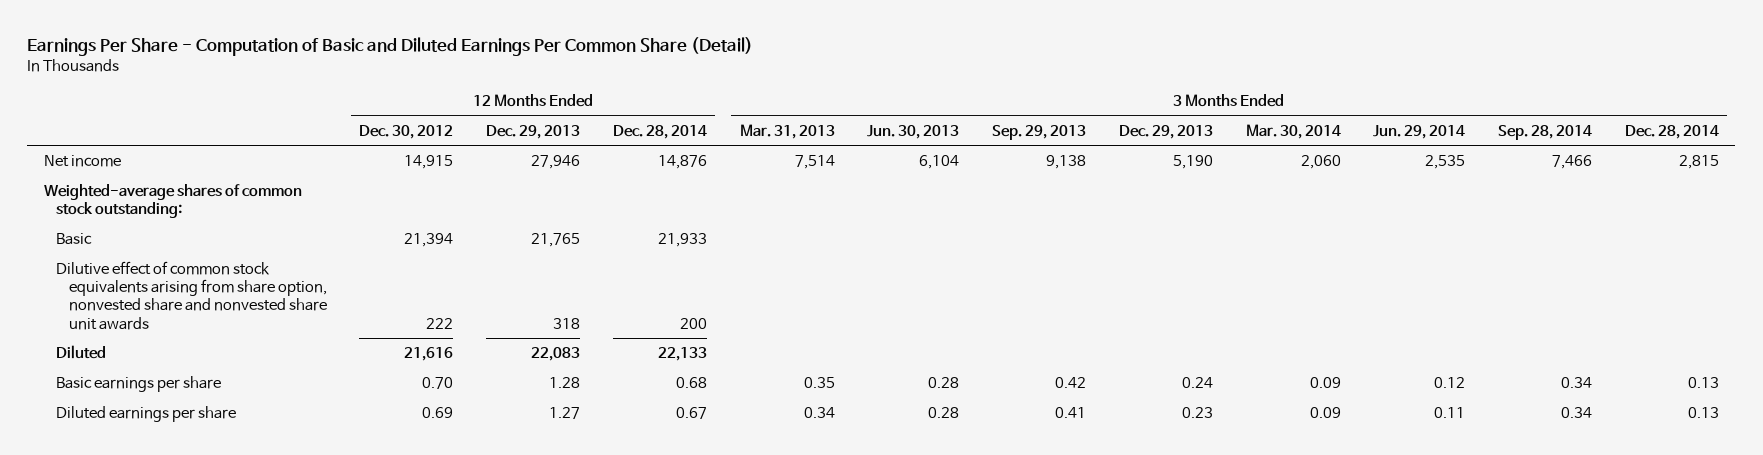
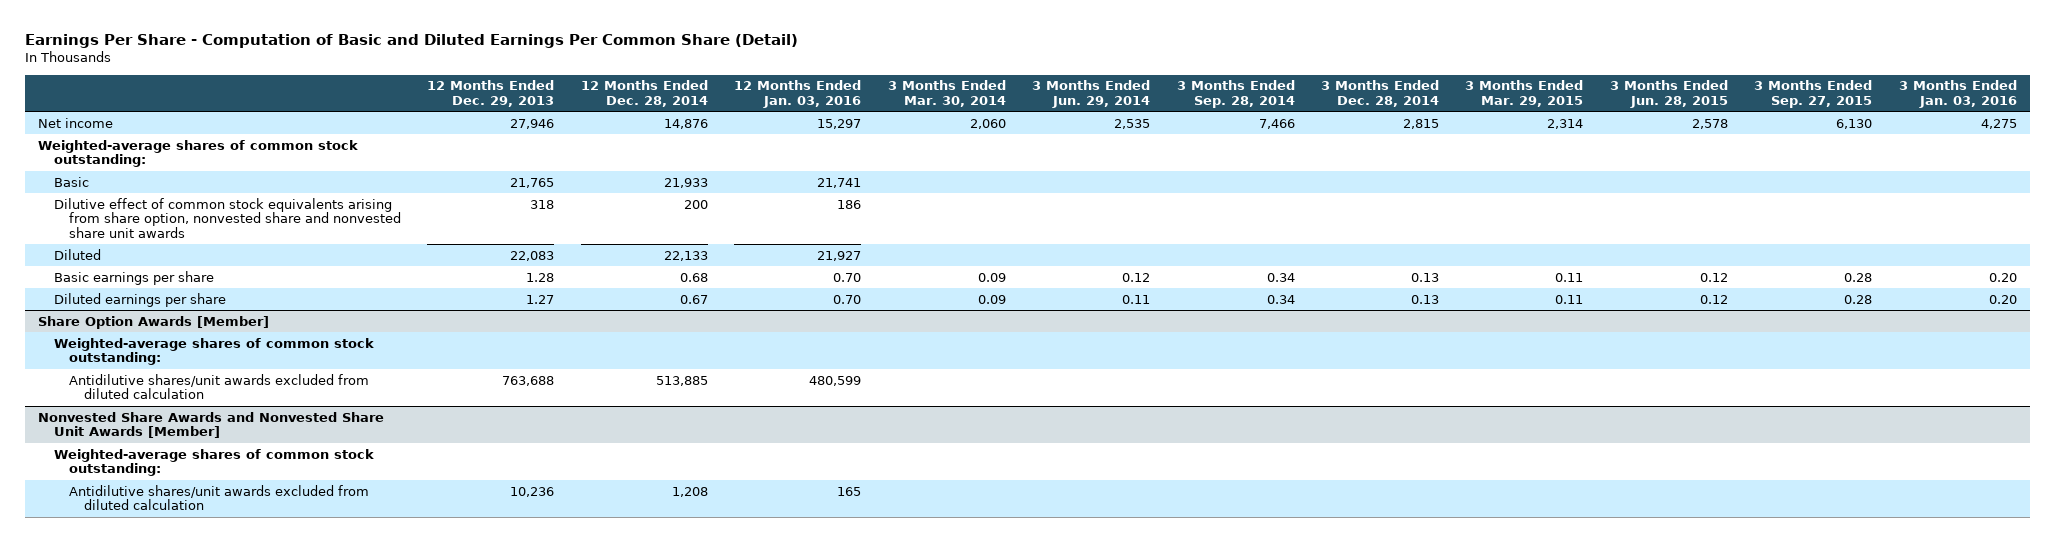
- | 12 Months Ended Dec. 30, 2012 | 12 Months Ended Dec. 29, 2013 | 12 Months Ended Dec. 28, 2014 | 3 Months Ended Mar. 31, 2013 | 3 Months Ended Jun. 30, 2013 | 3 Months Ended Sep. 29, 2013 | 3 Months Ended Dec. 29, 2013 | 3 Months Ended Mar. 30, 2014 | 3 Months Ended Jun. 29, 2014 | 3 Months Ended Sep. 28, 2014 | 3 Months Ended Dec. 28, 2014
+ | 12 Months Ended Dec. 29, 2013 | 12 Months Ended Dec. 28, 2014 | 12 Months Ended Jan. 03, 2016 | 3 Months Ended Mar. 30, 2014 | 3 Months Ended Jun. 29, 2014 | 3 Months Ended Sep. 28, 2014 | 3 Months Ended Dec. 28, 2014 | 3 Months Ended Mar. 29, 2015 | 3 Months Ended Jun. 28, 2015 | 3 Months Ended Sep. 27, 2015 | 3 Months Ended Jan. 03, 2016
+ Share Option Awards [Member]
+ Weighted-average shares of common stock outstanding:
+ Antidilutive shares/unit awards excluded from diluted calculation | 763,688 | 513,885 | 480,599 | | | | | | | |
+ Nonvested Share Awards and Nonvested Share Unit Awards [Member]
+ Weighted-average shares of common stock outstanding:
+ Antidilutive shares/unit awards excluded from diluted calculation | 10,236 | 1,208 | 165 | | | | | | | |

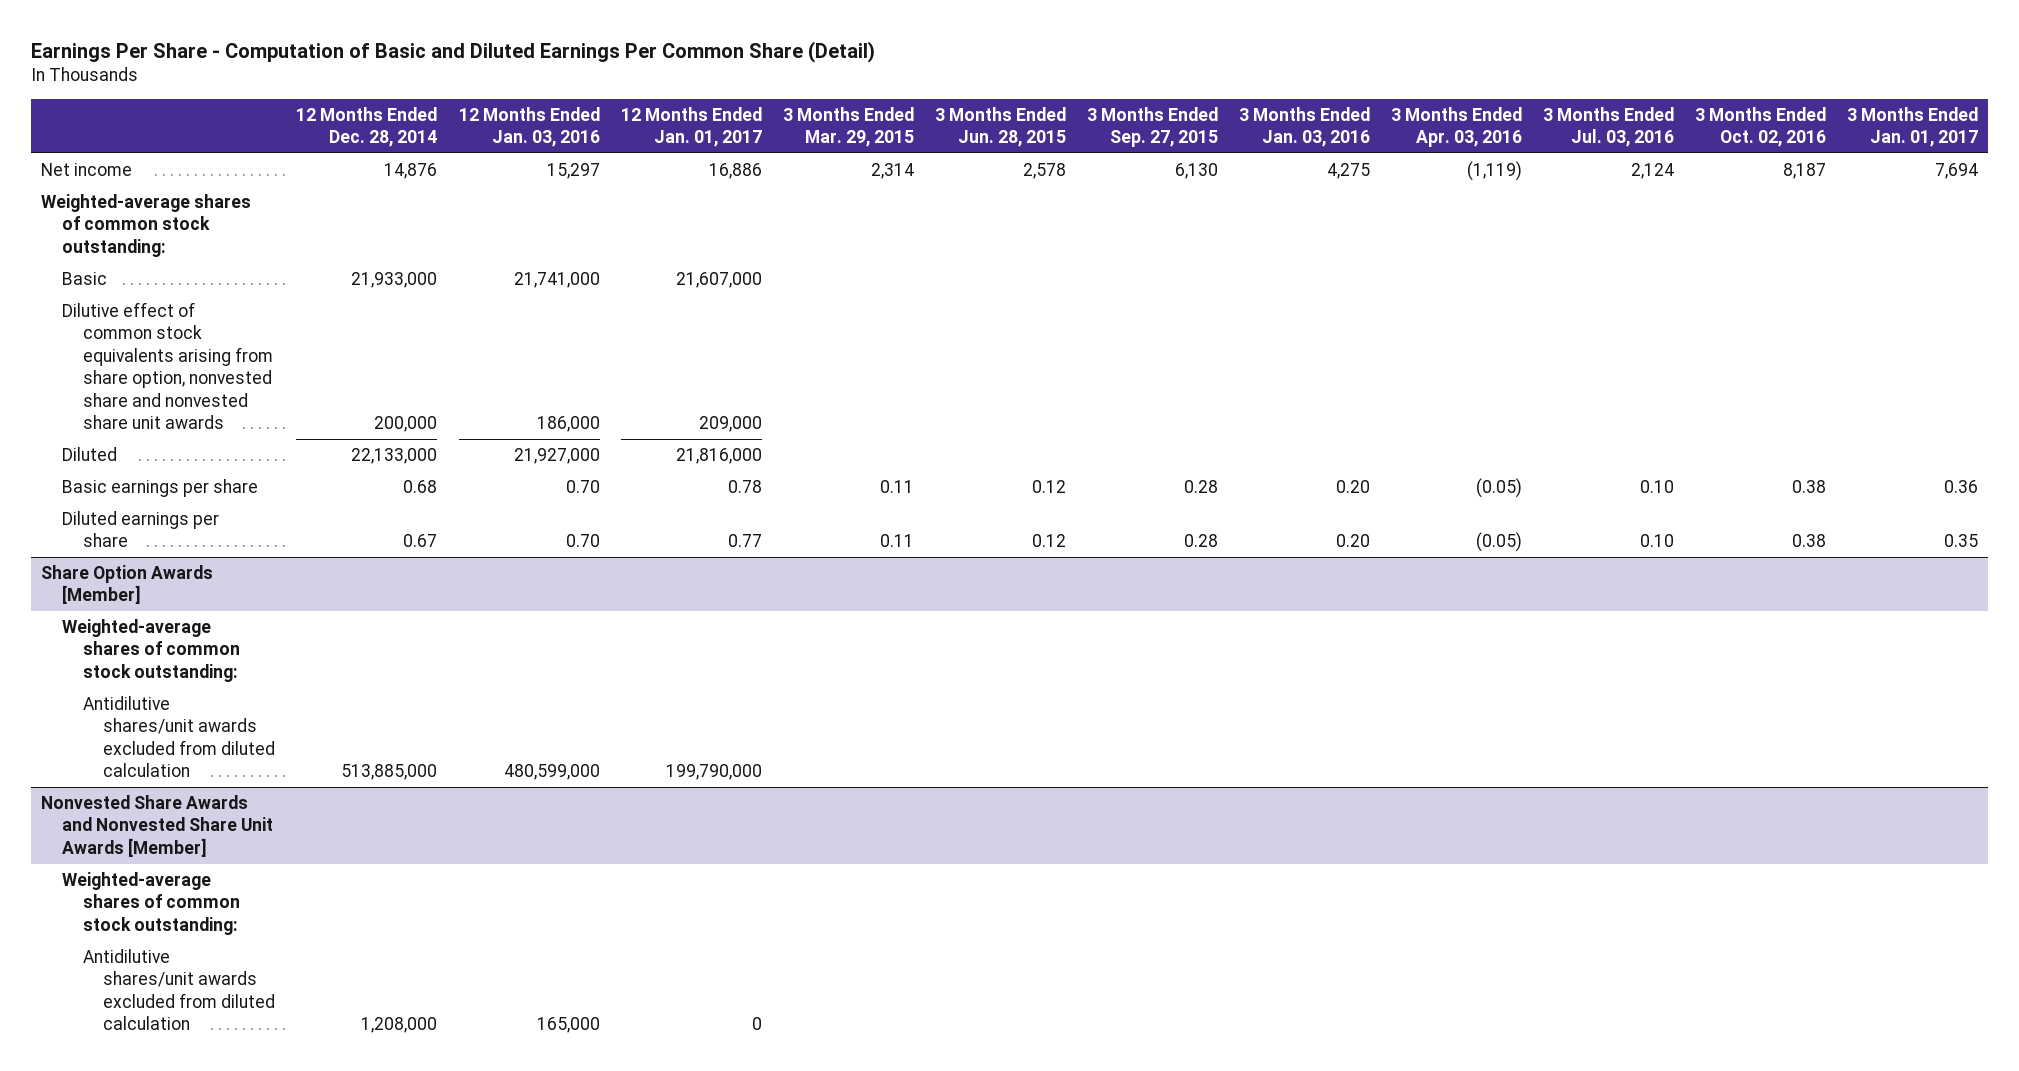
- | 12 Months Ended Dec. 29, 2013 | 12 Months Ended Dec. 28, 2014 | 12 Months Ended Jan. 03, 2016 | 3 Months Ended Mar. 30, 2014 | 3 Months Ended Jun. 29, 2014 | 3 Months Ended Sep. 28, 2014 | 3 Months Ended Dec. 28, 2014 | 3 Months Ended Mar. 29, 2015 | 3 Months Ended Jun. 28, 2015 | 3 Months Ended Sep. 27, 2015 | 3 Months Ended Jan. 03, 2016
+ | 12 Months Ended Dec. 28, 2014 | 12 Months Ended Jan. 03, 2016 | 12 Months Ended Jan. 01, 2017 | 3 Months Ended Mar. 29, 2015 | 3 Months Ended Jun. 28, 2015 | 3 Months Ended Sep. 27, 2015 | 3 Months Ended Jan. 03, 2016 | 3 Months Ended Apr. 03, 2016 | 3 Months Ended Jul. 03, 2016 | 3 Months Ended Oct. 02, 2016 | 3 Months Ended Jan. 01, 2017
- Basic | 21,765 | 21,933 | 21,741 | | | | | | | |
- Dilutive effect of common stock equivalents arising from share option, nonvested share and nonvested share unit awards | 318 | 200 | 186 | | | | | | | |
- Diluted | 22,083 | 22,133 | 21,927 | | | | | | | |
+ Basic | 21,933,000 | 21,741,000 | 21,607,000 | | | | | | | |
+ Dilutive effect of common stock equivalents arising from share option, nonvested share and nonvested share unit awards | 200,000 | 186,000 | 209,000 | | | | | | | |
+ Diluted | 22,133,000 | 21,927,000 | 21,816,000 | | | | | | | |
@ Share Option Awards [Member]
- Antidilutive shares/unit awards excluded from diluted calculation | 763,688 | 513,885 | 480,599 | | | | | | | |
+ Antidilutive shares/unit awards excluded from diluted calculation | 513,885,000 | 480,599,000 | 199,790,000 | | | | | | | |
@ Nonvested Share Awards and Nonvested Share Unit Awards [Member]
- Antidilutive shares/unit awards excluded from diluted calculation | 10,236 | 1,208 | 165 | | | | | | | |
+ Antidilutive shares/unit awards excluded from diluted calculation | 1,208,000 | 165,000 | 0 | | | | | | | |

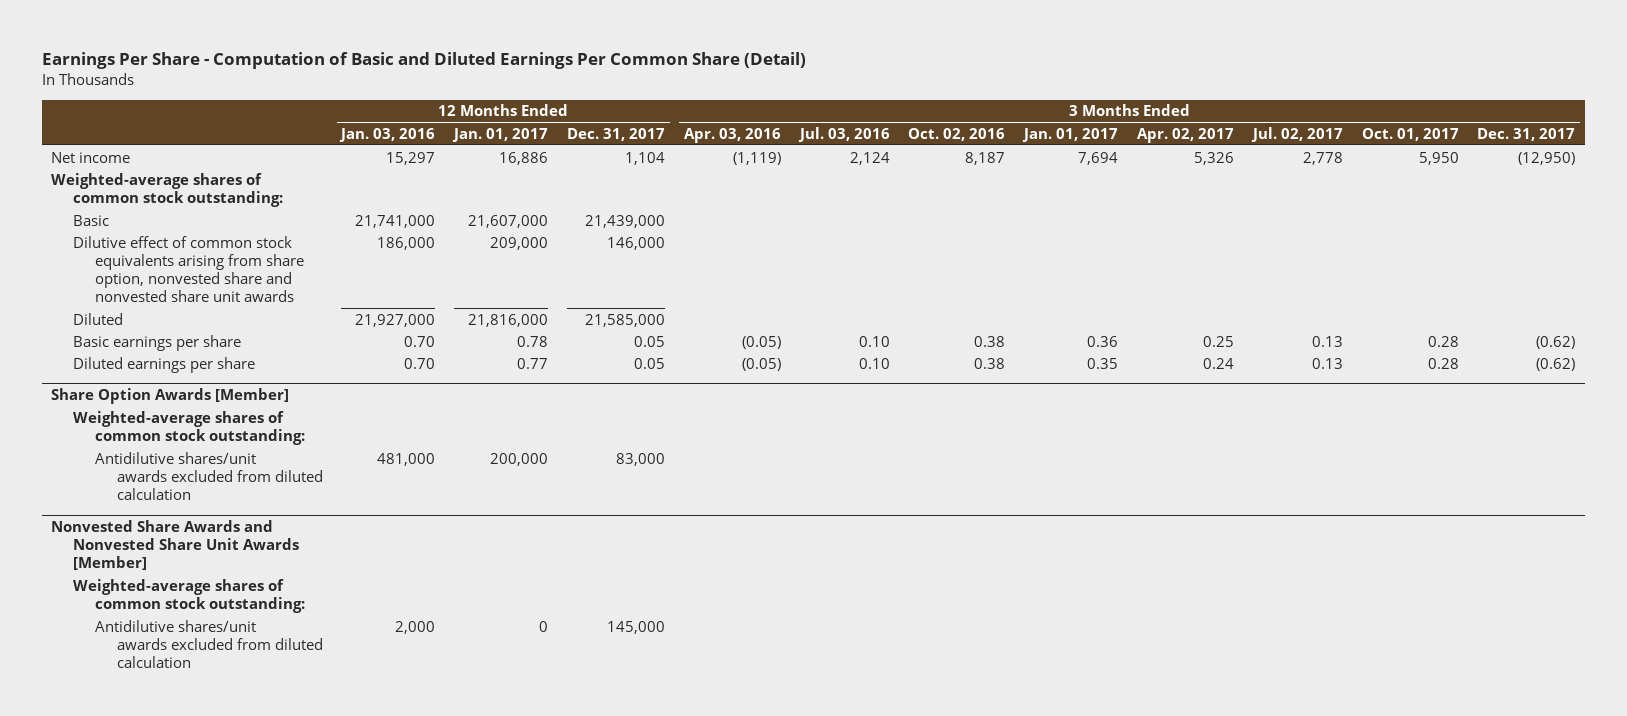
- | 12 Months Ended Dec. 28, 2014 | 12 Months Ended Jan. 03, 2016 | 12 Months Ended Jan. 01, 2017 | 3 Months Ended Mar. 29, 2015 | 3 Months Ended Jun. 28, 2015 | 3 Months Ended Sep. 27, 2015 | 3 Months Ended Jan. 03, 2016 | 3 Months Ended Apr. 03, 2016 | 3 Months Ended Jul. 03, 2016 | 3 Months Ended Oct. 02, 2016 | 3 Months Ended Jan. 01, 2017
+ | 12 Months Ended Jan. 03, 2016 | 12 Months Ended Jan. 01, 2017 | 12 Months Ended Dec. 31, 2017 | 3 Months Ended Apr. 03, 2016 | 3 Months Ended Jul. 03, 2016 | 3 Months Ended Oct. 02, 2016 | 3 Months Ended Jan. 01, 2017 | 3 Months Ended Apr. 02, 2017 | 3 Months Ended Jul. 02, 2017 | 3 Months Ended Oct. 01, 2017 | 3 Months Ended Dec. 31, 2017
@ Share Option Awards [Member]
- Antidilutive shares/unit awards excluded from diluted calculation | 513,885,000 | 480,599,000 | 199,790,000 | | | | | | | |
+ Antidilutive shares/unit awards excluded from diluted calculation | 481,000 | 200,000 | 83,000 | | | | | | | |
@ Nonvested Share Awards and Nonvested Share Unit Awards [Member]
- Antidilutive shares/unit awards excluded from diluted calculation | 1,208,000 | 165,000 | 0 | | | | | | | |
+ Antidilutive shares/unit awards excluded from diluted calculation | 2,000 | 0 | 145,000 | | | | | | | |

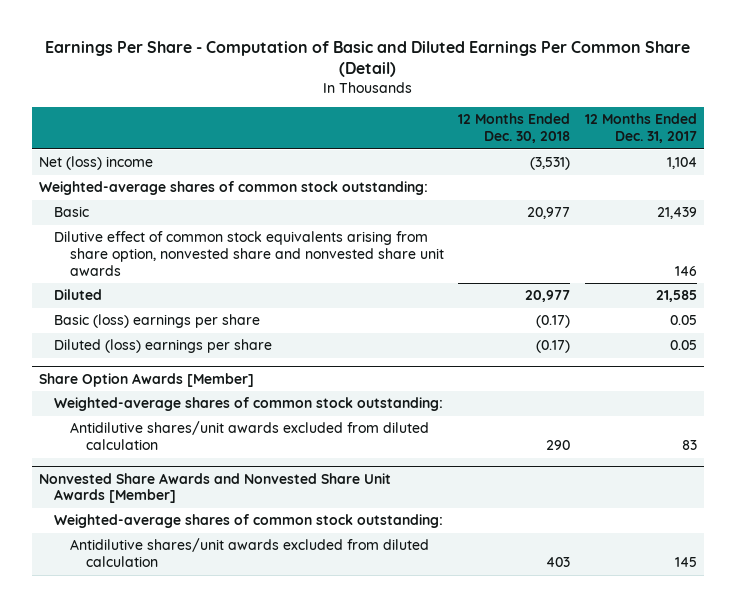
- | 12 Months Ended Jan. 03, 2016 | 12 Months Ended Jan. 01, 2017 | 12 Months Ended Dec. 31, 2017 | 3 Months Ended Apr. 03, 2016 | 3 Months Ended Jul. 03, 2016 | 3 Months Ended Oct. 02, 2016 | 3 Months Ended Jan. 01, 2017 | 3 Months Ended Apr. 02, 2017 | 3 Months Ended Jul. 02, 2017 | 3 Months Ended Oct. 01, 2017 | 3 Months Ended Dec. 31, 2017
+ | 12 Months Ended Dec. 30, 2018 | 12 Months Ended Dec. 31, 2017
- Net income | 15,297 | 16,886 | 1,104 | (1,119) | 2,124 | 8,187 | 7,694 | 5,326 | 2,778 | 5,950 | (12,950)
+ Net (loss) income | (3,531) | 1,104
- Basic | 21,741,000 | 21,607,000 | 21,439,000 | | | | | | | |
- Dilutive effect of common stock equivalents arising from share option, nonvested share and nonvested share unit awards | 186,000 | 209,000 | 146,000 | | | | | | | |
- Diluted | 21,927,000 | 21,816,000 | 21,585,000 | | | | | | | |
- Basic earnings per share | 0.70 | 0.78 | 0.05 | (0.05) | 0.10 | 0.38 | 0.36 | 0.25 | 0.13 | 0.28 | (0.62)
- Diluted earnings per share | 0.70 | 0.77 | 0.05 | (0.05) | 0.10 | 0.38 | 0.35 | 0.24 | 0.13 | 0.28 | (0.62)
+ Basic | 20,977 | 21,439
+ Dilutive effect of common stock equivalents arising from share option, nonvested share and nonvested share unit awards | | 146
+ Diluted | 20,977 | 21,585
+ Basic (loss) earnings per share | (0.17) | 0.05
+ Diluted (loss) earnings per share | (0.17) | 0.05
@ Share Option Awards [Member]
- Antidilutive shares/unit awards excluded from diluted calculation | 481,000 | 200,000 | 83,000 | | | | | | | |
+ Antidilutive shares/unit awards excluded from diluted calculation | 290 | 83
@ Nonvested Share Awards and Nonvested Share Unit Awards [Member]
- Antidilutive shares/unit awards excluded from diluted calculation | 2,000 | 0 | 145,000 | | | | | | | |
+ Antidilutive shares/unit awards excluded from diluted calculation | 403 | 145

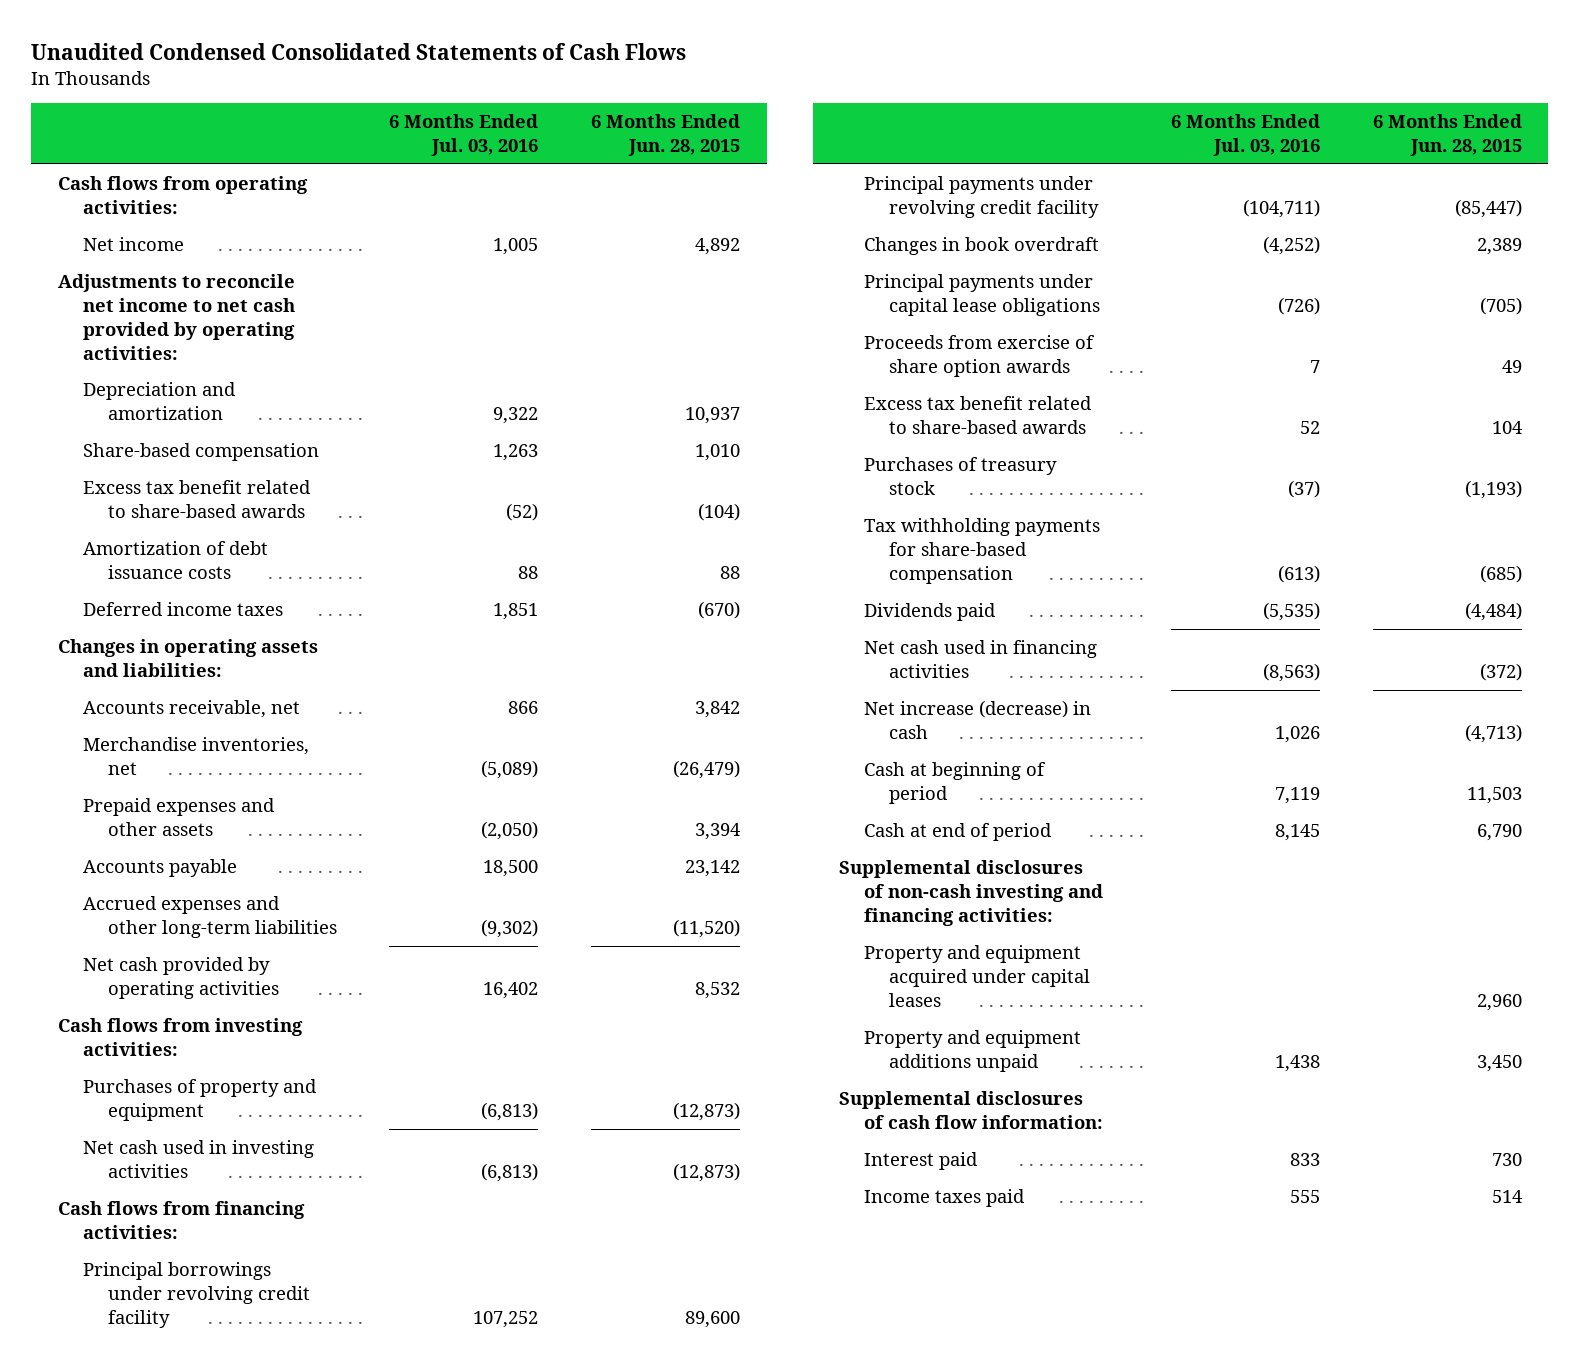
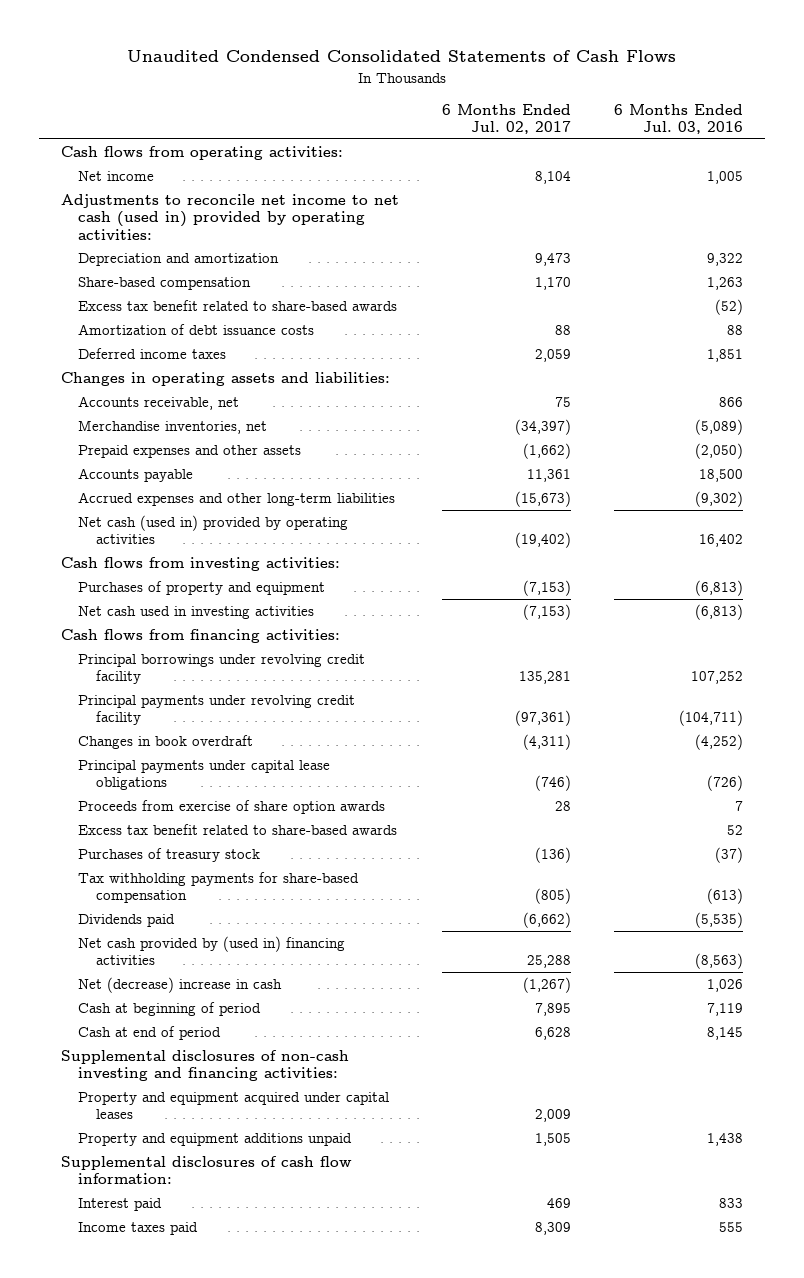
- | 6 Months Ended Jul. 03, 2016 | 6 Months Ended Jun. 28, 2015
+ | 6 Months Ended Jul. 02, 2017 | 6 Months Ended Jul. 03, 2016
- Adjustments to reconcile net income to net cash provided by operating activities:
+ Adjustments to reconcile net income to net cash (used in) provided by operating activities:
- Net cash provided by operating activities | 16,402 | 8,532
+ Net cash (used in) provided by operating activities | (19,402) | 16,402
- Net cash used in financing activities | (8,563) | (372)
- Net increase (decrease) in cash | 1,026 | (4,713)
+ Net cash provided by (used in) financing activities | 25,288 | (8,563)
+ Net (decrease) increase in cash | (1,267) | 1,026

